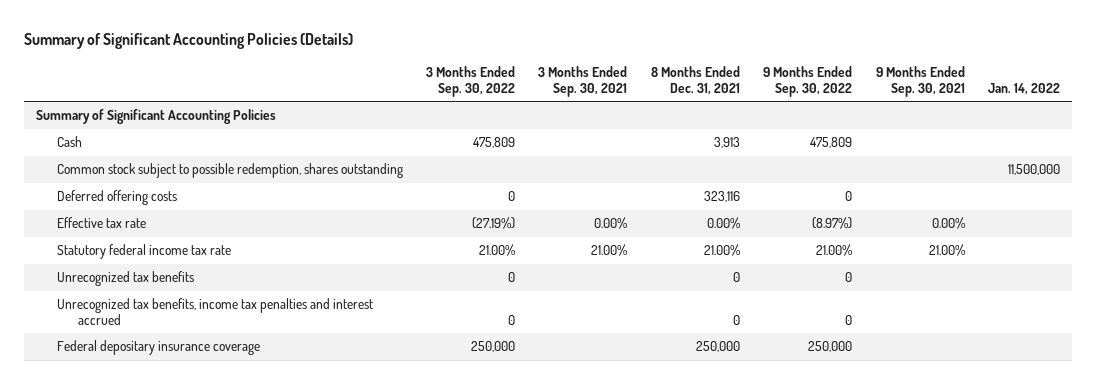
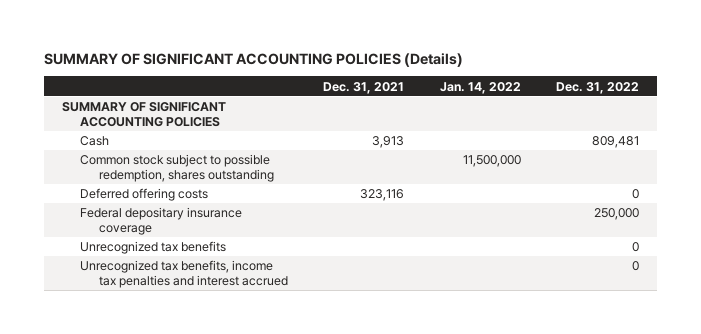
- Summary of Significant Accounting Policies (Details)
+ SUMMARY OF SIGNIFICANT ACCOUNTING POLICIES (Details)
- | 3 Months Ended Sep. 30, 2022 | 3 Months Ended Sep. 30, 2021 | 8 Months Ended Dec. 31, 2021 | 9 Months Ended Sep. 30, 2022 | 9 Months Ended Sep. 30, 2021 | Jan. 14, 2022
+ | Dec. 31, 2021 | Jan. 14, 2022 | Dec. 31, 2022
- Summary of Significant Accounting Policies
+ SUMMARY OF SIGNIFICANT ACCOUNTING POLICIES
- Effective tax rate | (27.19%) | 0.00% | 0.00% | (8.97%) | 0.00% |
- Statutory federal income tax rate | 21.00% | 21.00% | 21.00% | 21.00% | 21.00% |
moved up: Federal depositary insurance coverage | | | 250,000

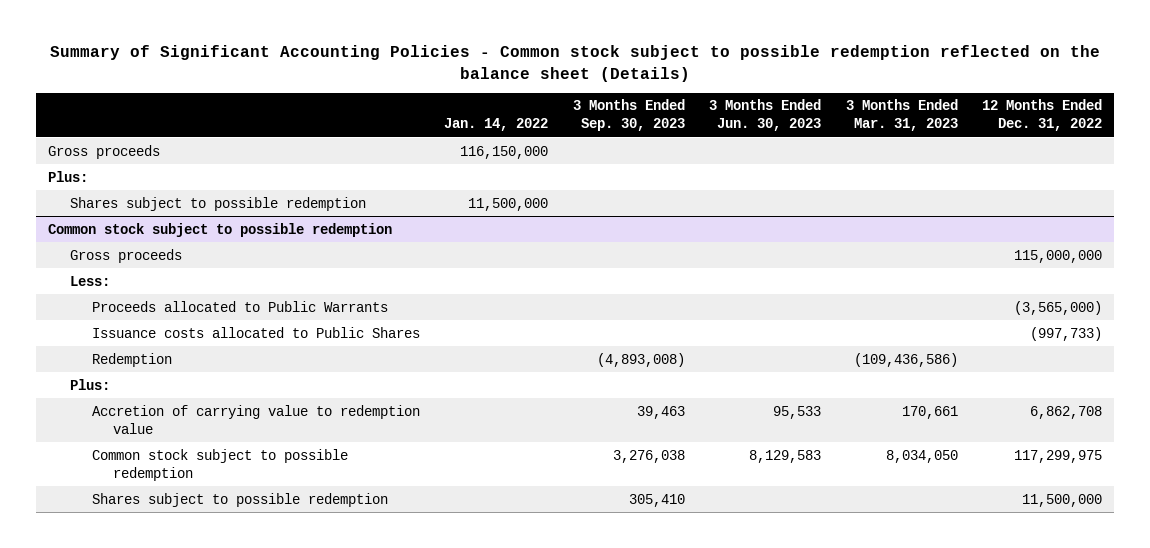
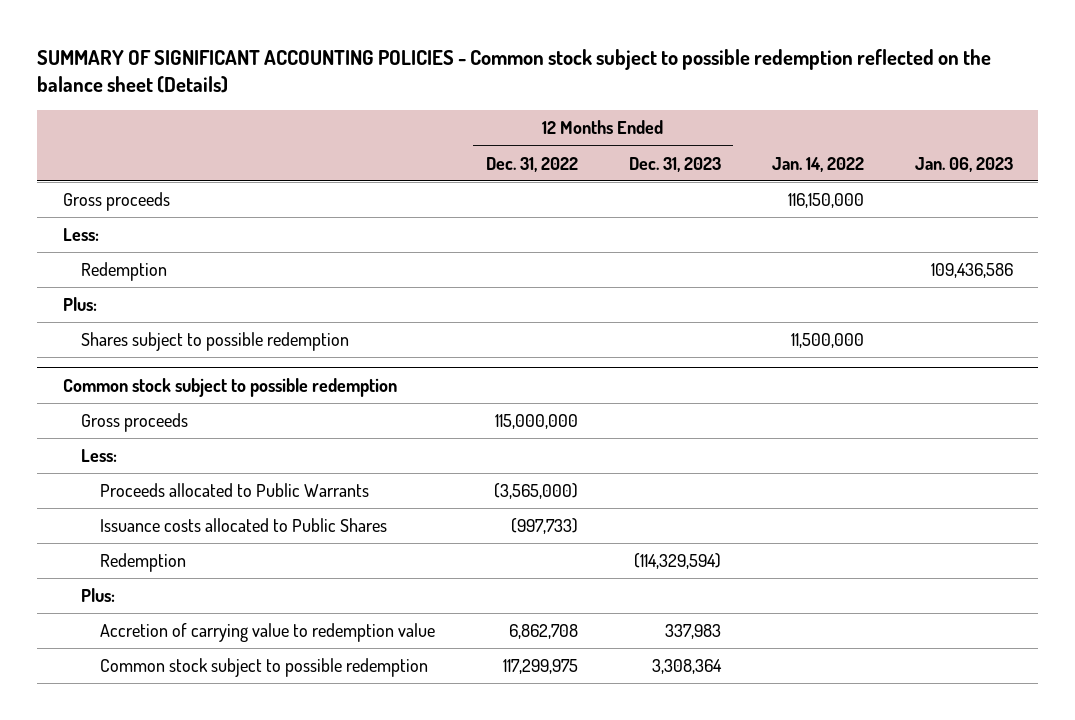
- Summary of Significant Accounting Policies - Common stock subject to possible redemption reflected on the balance sheet (Details)
+ SUMMARY OF SIGNIFICANT ACCOUNTING POLICIES - Common stock subject to possible redemption reflected on the balance sheet (Details)
- | Jan. 14, 2022 | 3 Months Ended Sep. 30, 2023 | 3 Months Ended Jun. 30, 2023 | 3 Months Ended Mar. 31, 2023 | 12 Months Ended Dec. 31, 2022
+ | 12 Months Ended Dec. 31, 2022 | 12 Months Ended Dec. 31, 2023 | Jan. 14, 2022 | Jan. 06, 2023
+ Less:
+ Redemption | | | | 109,436,586
@ Common stock subject to possible redemption
- Shares subject to possible redemption | | 305,410 | | | 11,500,000

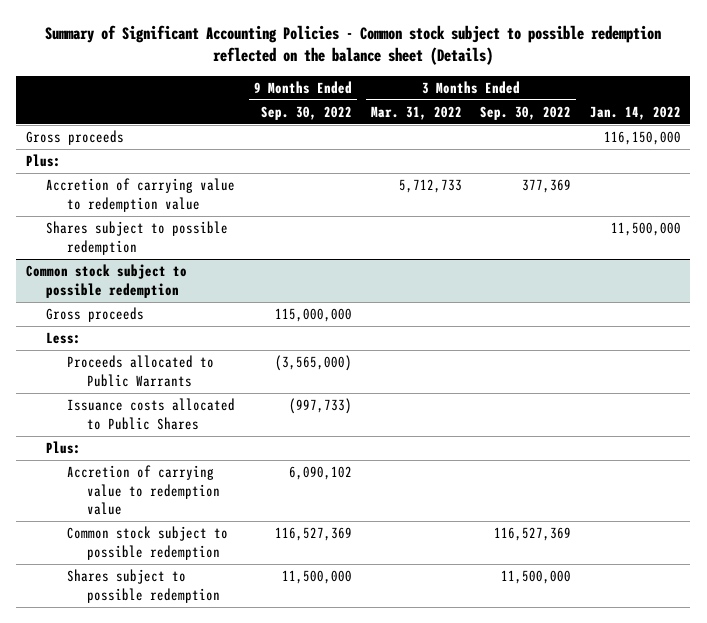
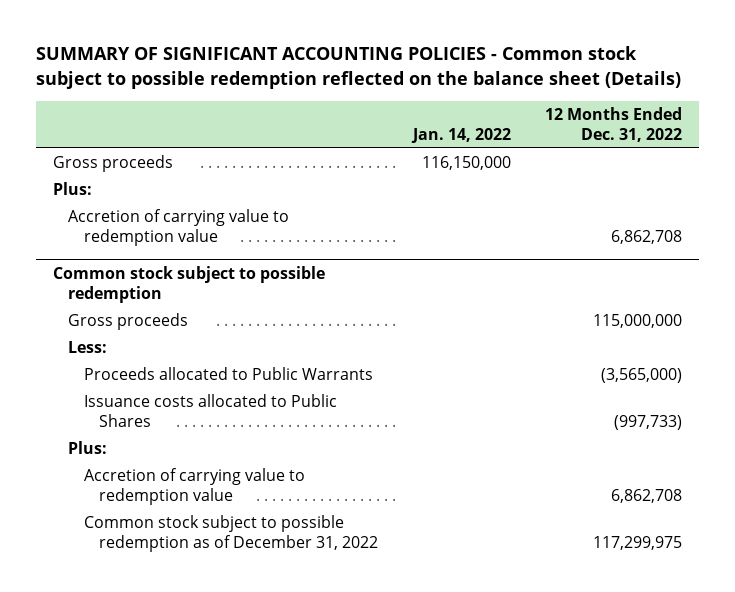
- Summary of Significant Accounting Policies - Common stock subject to possible redemption reflected on the balance sheet (Details)
+ SUMMARY OF SIGNIFICANT ACCOUNTING POLICIES - Common stock subject to possible redemption reflected on the balance sheet (Details)
- | 9 Months Ended Sep. 30, 2022 | 3 Months Ended Mar. 31, 2022 | 3 Months Ended Sep. 30, 2022 | Jan. 14, 2022
+ | Jan. 14, 2022 | 12 Months Ended Dec. 31, 2022
- Shares subject to possible redemption | | | | 11,500,000
@ Common stock subject to possible redemption
- Common stock subject to possible redemption | 116,527,369 | | 116,527,369 |
- Shares subject to possible redemption | 11,500,000 | | 11,500,000 |
+ Common stock subject to possible redemption as of December 31, 2022 | | 117,299,975

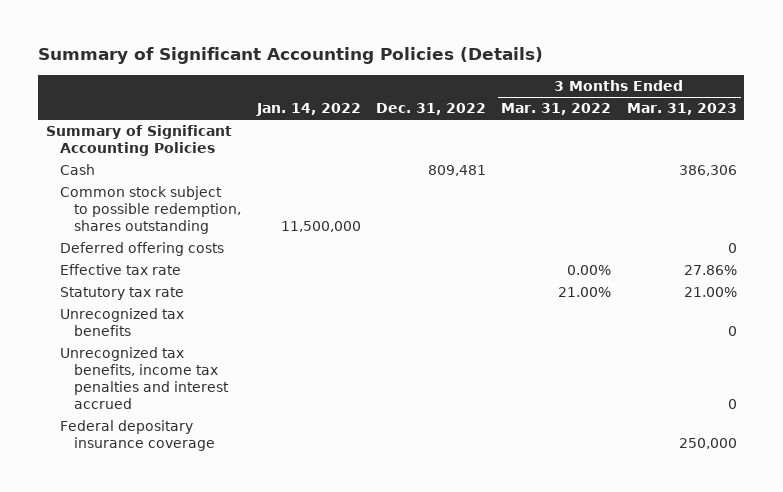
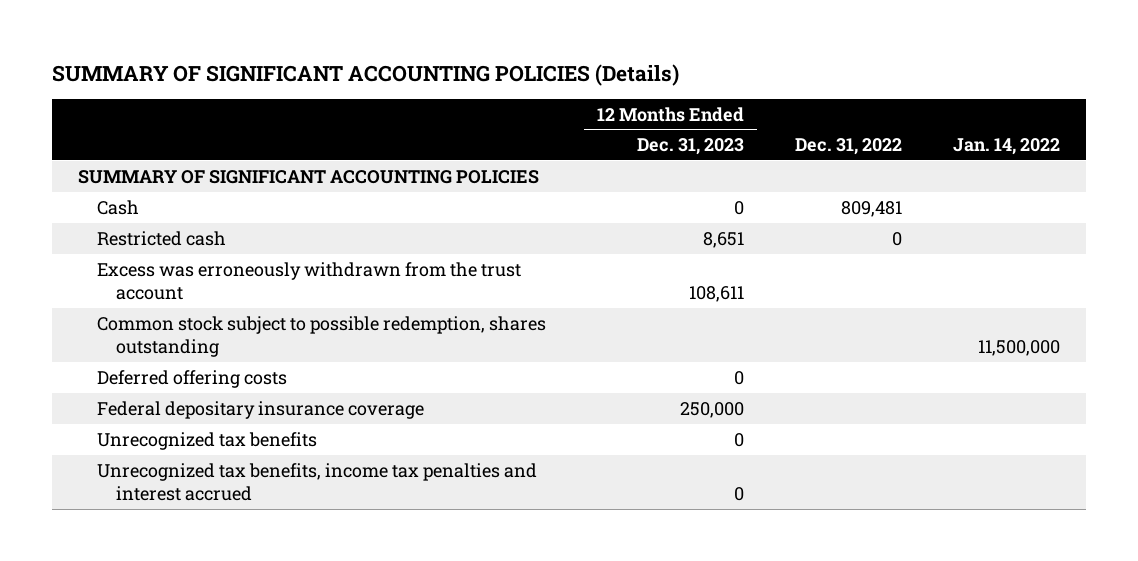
- Summary of Significant Accounting Policies (Details)
+ SUMMARY OF SIGNIFICANT ACCOUNTING POLICIES (Details)
- | Jan. 14, 2022 | Dec. 31, 2022 | 3 Months Ended Mar. 31, 2022 | 3 Months Ended Mar. 31, 2023
+ | 12 Months Ended Dec. 31, 2023 | Dec. 31, 2022 | Jan. 14, 2022
- Summary of Significant Accounting Policies
+ SUMMARY OF SIGNIFICANT ACCOUNTING POLICIES
+ Restricted cash | 8,651 | 0 |
+ Excess was erroneously withdrawn from the trust account | 108,611 | |
- Effective tax rate | | | 0.00% | 27.86%
- Statutory tax rate | | | 21.00% | 21.00%
moved up: Federal depositary insurance coverage | 250,000 | |

